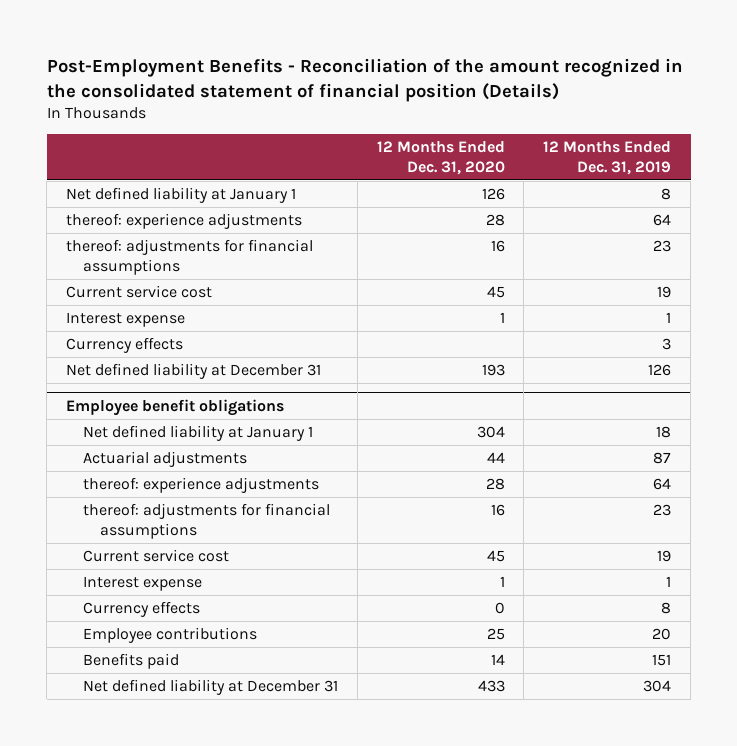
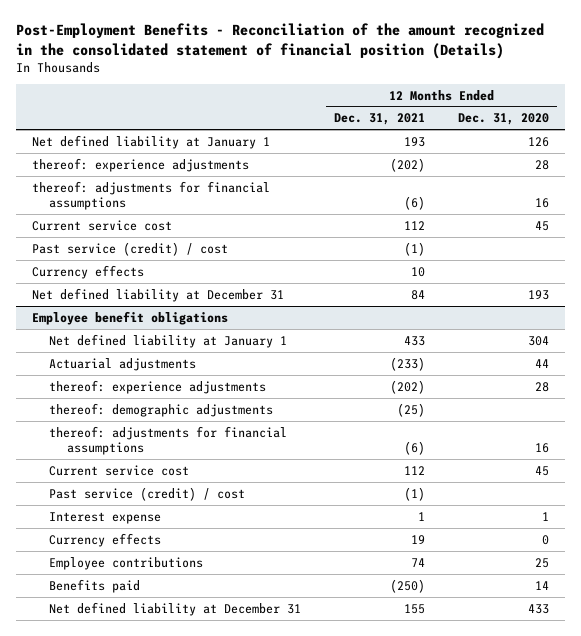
- | 12 Months Ended Dec. 31, 2020 | 12 Months Ended Dec. 31, 2019
+ | 12 Months Ended Dec. 31, 2021 | 12 Months Ended Dec. 31, 2020
- Interest expense | 1 | 1
+ Past service (credit) / cost | (1) |
@ Employee benefit obligations
+ thereof: demographic adjustments | (25) |
+ Past service (credit) / cost | (1) |

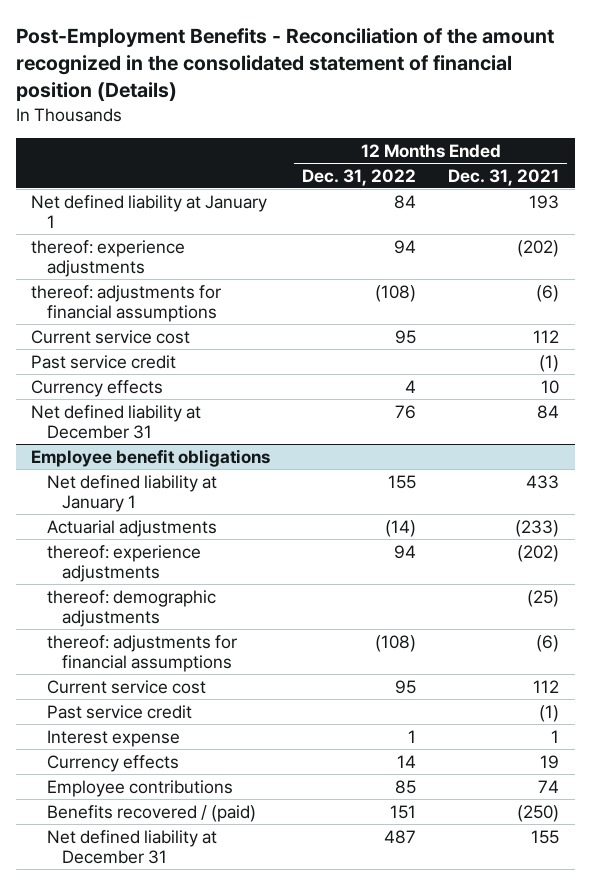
- | 12 Months Ended Dec. 31, 2021 | 12 Months Ended Dec. 31, 2020
+ | 12 Months Ended Dec. 31, 2022 | 12 Months Ended Dec. 31, 2021
- Past service (credit) / cost | (1) |
+ Past service credit | | (1)
@ Employee benefit obligations
- Past service (credit) / cost | (1) |
+ Past service credit | | (1)
- Benefits paid | (250) | 14
+ Benefits recovered / (paid) | 151 | (250)

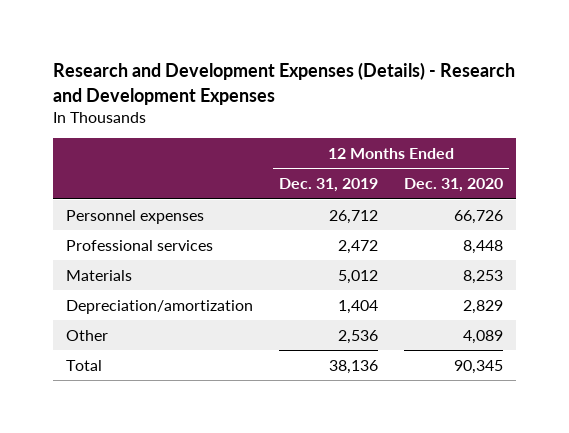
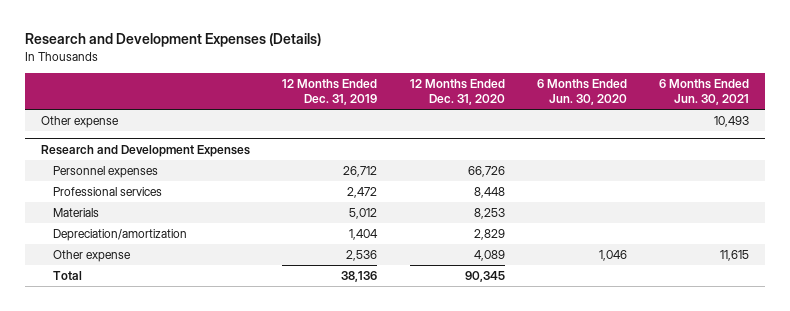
- Research and Development Expenses (Details) - Research and Development Expenses
+ Research and Development Expenses (Details)
- | 12 Months Ended Dec. 31, 2019 | 12 Months Ended Dec. 31, 2020
+ | 12 Months Ended Dec. 31, 2019 | 12 Months Ended Dec. 31, 2020 | 6 Months Ended Jun. 30, 2020 | 6 Months Ended Jun. 30, 2021
+ Other expense | | | | 10,493
+ Research and Development Expenses
- Other | 2,536 | 4,089
+ Other expense | 2,536 | 4,089 | 1,046 | 11,615

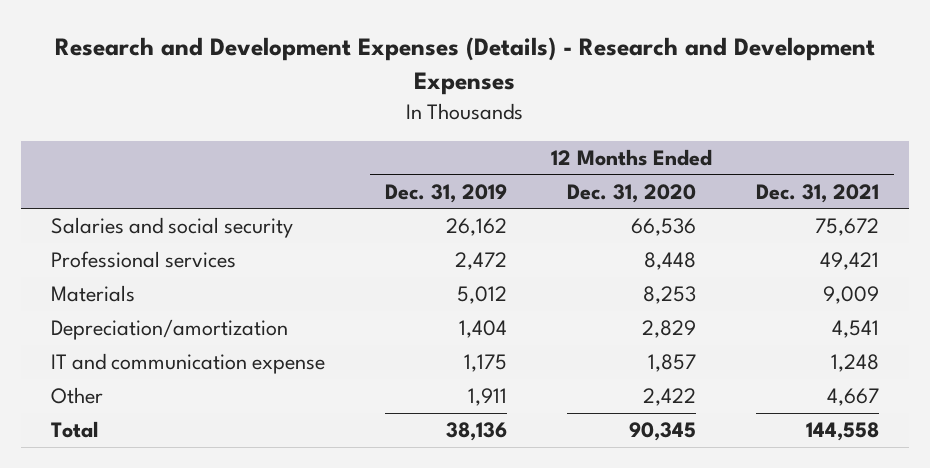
- Research and Development Expenses (Details)
+ Research and Development Expenses (Details) - Research and Development Expenses
- | 12 Months Ended Dec. 31, 2019 | 12 Months Ended Dec. 31, 2020 | 6 Months Ended Jun. 30, 2020 | 6 Months Ended Jun. 30, 2021
+ | 12 Months Ended Dec. 31, 2019 | 12 Months Ended Dec. 31, 2020 | 12 Months Ended Dec. 31, 2021
- Other expense | | | | 10,493
- Research and Development Expenses
- Personnel expenses | 26,712 | 66,726 | |
+ Salaries and social security | 26,162 | 66,536 | 75,672
- Other expense | 2,536 | 4,089 | 1,046 | 11,615
+ IT and communication expense | 1,175 | 1,857 | 1,248
+ Other | 1,911 | 2,422 | 4,667

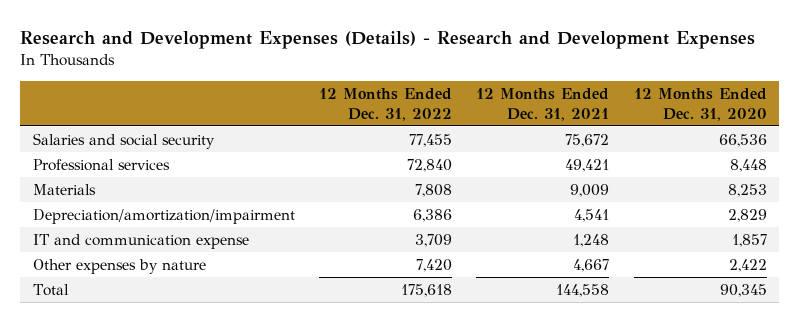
- | 12 Months Ended Dec. 31, 2019 | 12 Months Ended Dec. 31, 2020 | 12 Months Ended Dec. 31, 2021
+ | 12 Months Ended Dec. 31, 2022 | 12 Months Ended Dec. 31, 2021 | 12 Months Ended Dec. 31, 2020
- Depreciation/amortization | 1,404 | 2,829 | 4,541
+ Depreciation/amortization/impairment | 6,386 | 4,541 | 2,829
- Other | 1,911 | 2,422 | 4,667
+ Other expenses by nature | 7,420 | 4,667 | 2,422

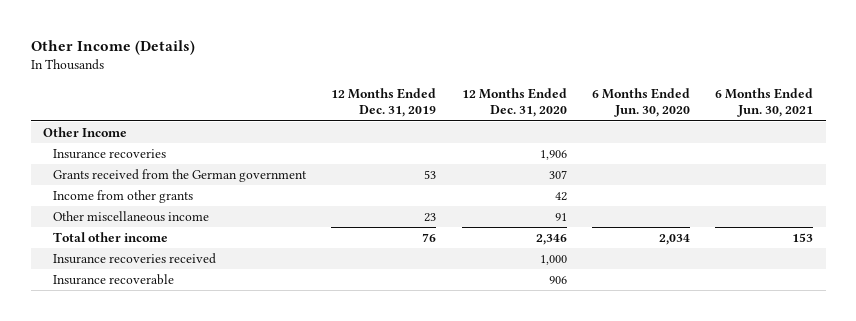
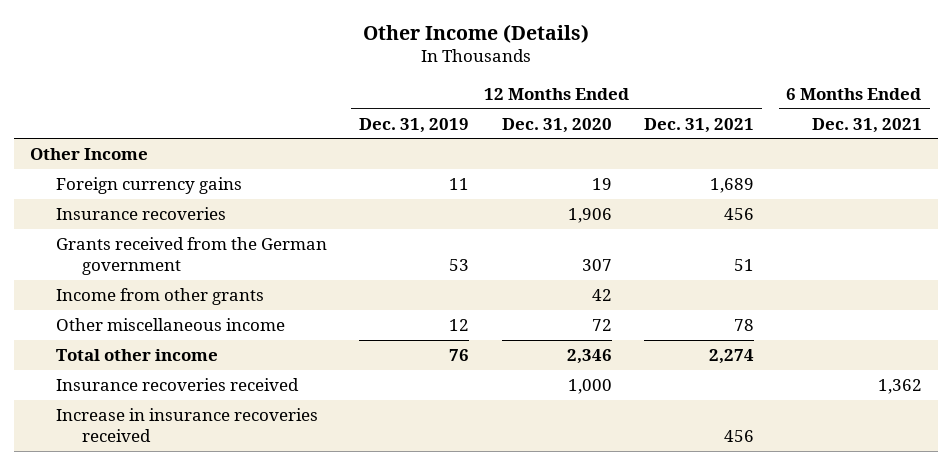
- | 12 Months Ended Dec. 31, 2019 | 12 Months Ended Dec. 31, 2020 | 6 Months Ended Jun. 30, 2020 | 6 Months Ended Jun. 30, 2021
+ | 12 Months Ended Dec. 31, 2019 | 12 Months Ended Dec. 31, 2020 | 12 Months Ended Dec. 31, 2021 | 6 Months Ended Dec. 31, 2021
+ Foreign currency gains | 11 | 19 | 1,689 |
- Other miscellaneous income | 23 | 91 | |
+ Other miscellaneous income | 12 | 72 | 78 |
- Insurance recoverable | | 906 | |
+ Increase in insurance recoveries received | | | 456 |

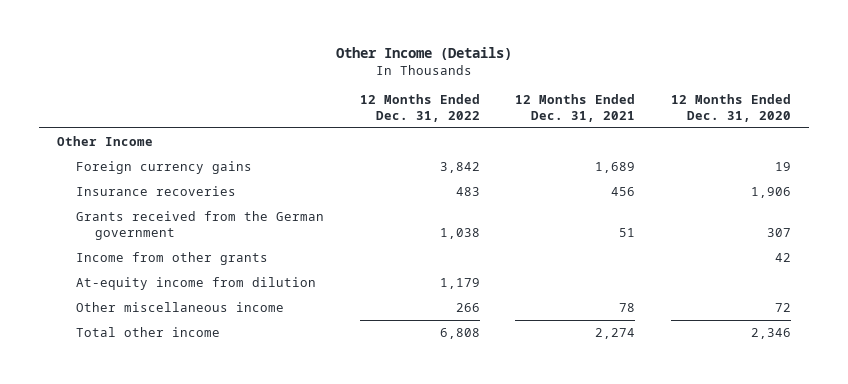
- | 12 Months Ended Dec. 31, 2019 | 12 Months Ended Dec. 31, 2020 | 12 Months Ended Dec. 31, 2021 | 6 Months Ended Dec. 31, 2021
+ | 12 Months Ended Dec. 31, 2022 | 12 Months Ended Dec. 31, 2021 | 12 Months Ended Dec. 31, 2020
+ At-equity income from dilution | 1,179 | |
- Insurance recoveries received | | 1,000 | | 1,362
- Increase in insurance recoveries received | | | 456 |

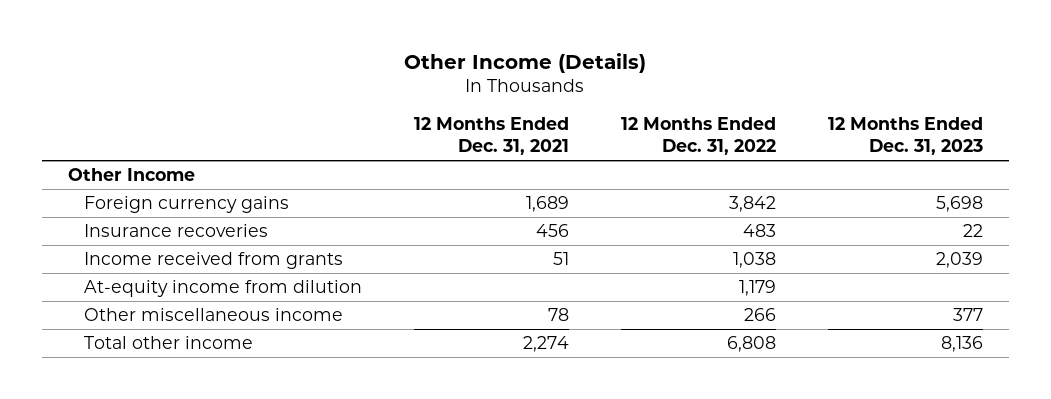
- | 12 Months Ended Dec. 31, 2022 | 12 Months Ended Dec. 31, 2021 | 12 Months Ended Dec. 31, 2020
+ | 12 Months Ended Dec. 31, 2021 | 12 Months Ended Dec. 31, 2022 | 12 Months Ended Dec. 31, 2023
- Grants received from the German government | 1,038 | 51 | 307
- Income from other grants | | | 42
+ Income received from grants | 51 | 1,038 | 2,039

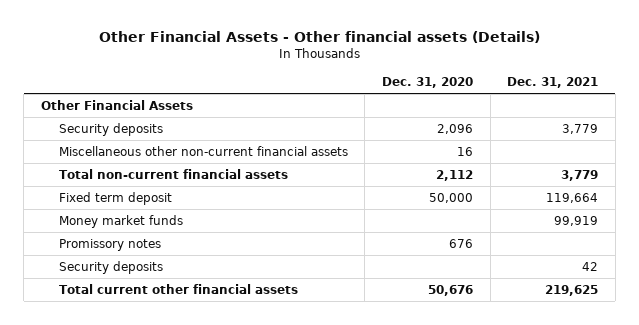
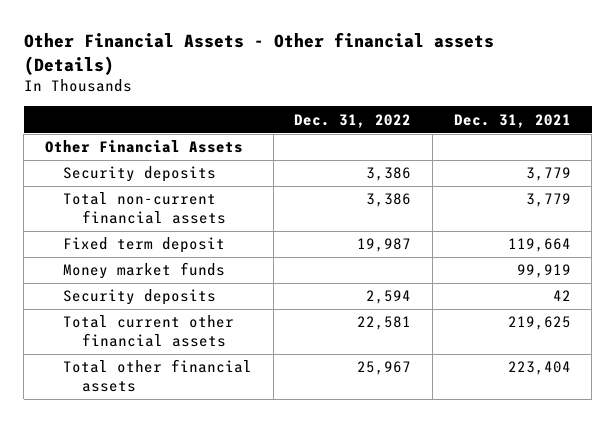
- | Dec. 31, 2020 | Dec. 31, 2021
+ | Dec. 31, 2022 | Dec. 31, 2021
- Miscellaneous other non-current financial assets | 16 |
- Promissory notes | 676 |
+ Total other financial assets | 25,967 | 223,404

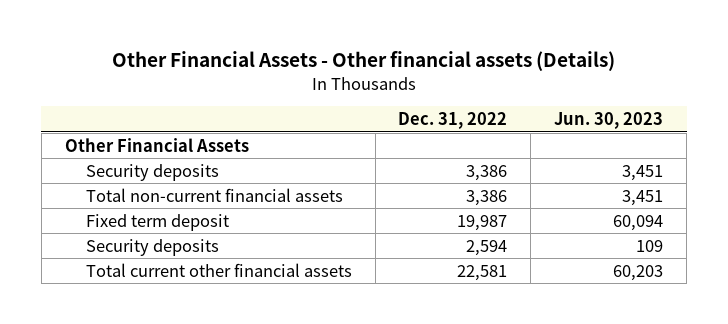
- | Dec. 31, 2022 | Dec. 31, 2021
+ | Dec. 31, 2022 | Jun. 30, 2023
- Money market funds | | 99,919
- Total other financial assets | 25,967 | 223,404

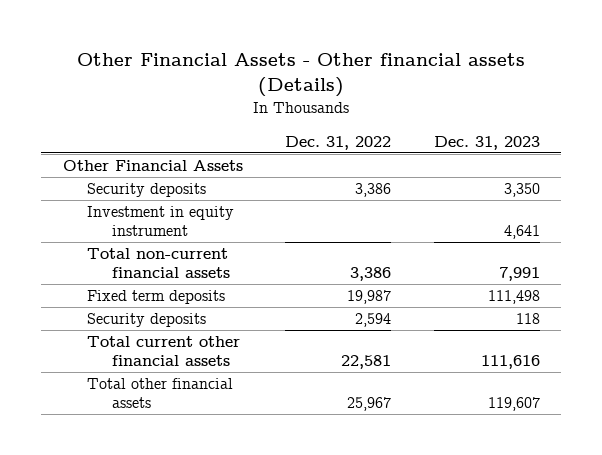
- | Dec. 31, 2022 | Jun. 30, 2023
+ | Dec. 31, 2022 | Dec. 31, 2023
+ Investment in equity instrument | | 4,641
- Fixed term deposit | 19,987 | 60,094
+ Fixed term deposits | 19,987 | 111,498
+ Total other financial assets | 25,967 | 119,607

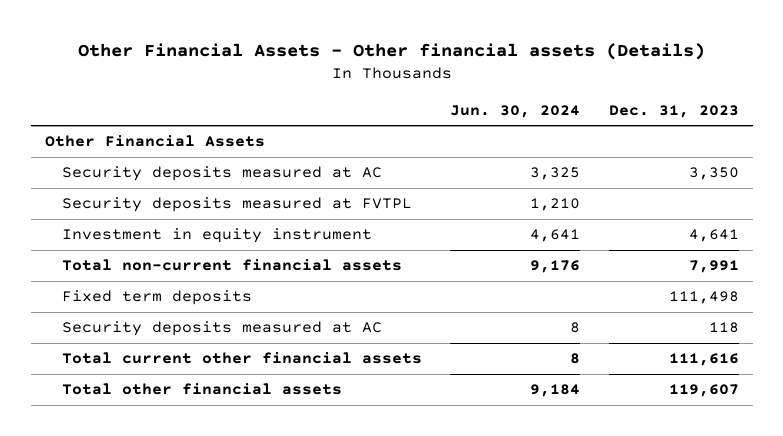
- | Dec. 31, 2022 | Dec. 31, 2023
+ | Jun. 30, 2024 | Dec. 31, 2023
- Security deposits | 3,386 | 3,350
+ Security deposits measured at AC | 3,325 | 3,350
+ Security deposits measured at FVTPL | 1,210 |
- Security deposits | 2,594 | 118
+ Security deposits measured at AC | 8 | 118

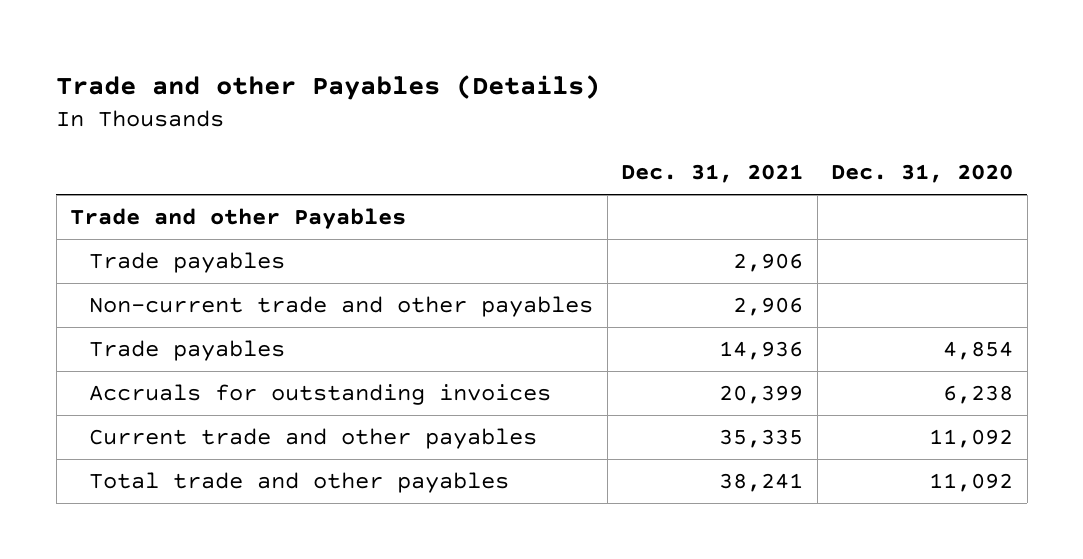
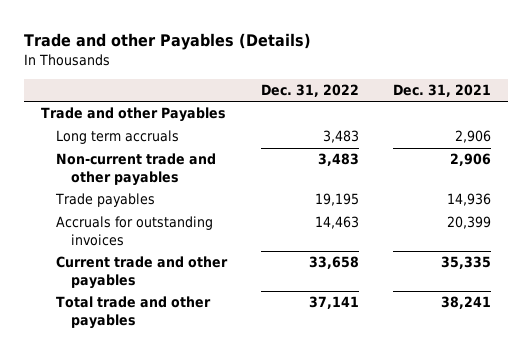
- | Dec. 31, 2021 | Dec. 31, 2020
+ | Dec. 31, 2022 | Dec. 31, 2021
- Trade payables | 2,906 |
+ Long term accruals | 3,483 | 2,906

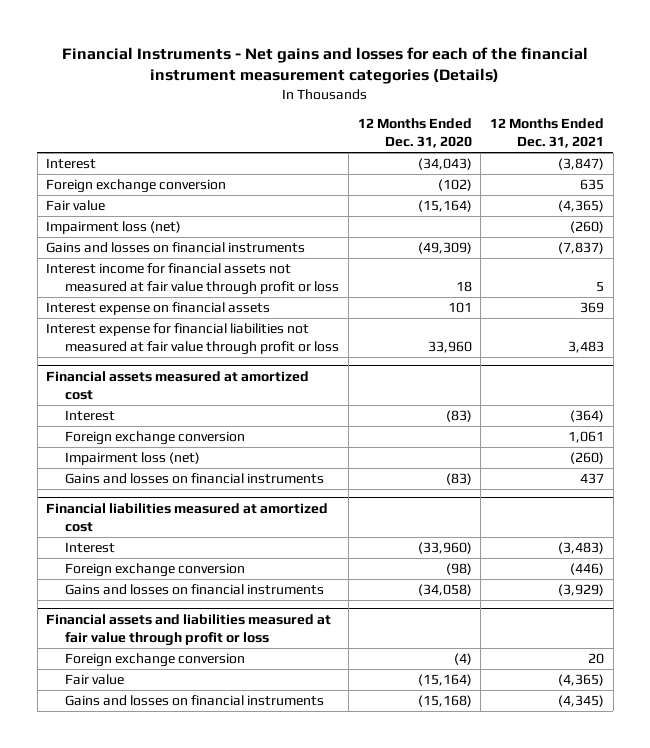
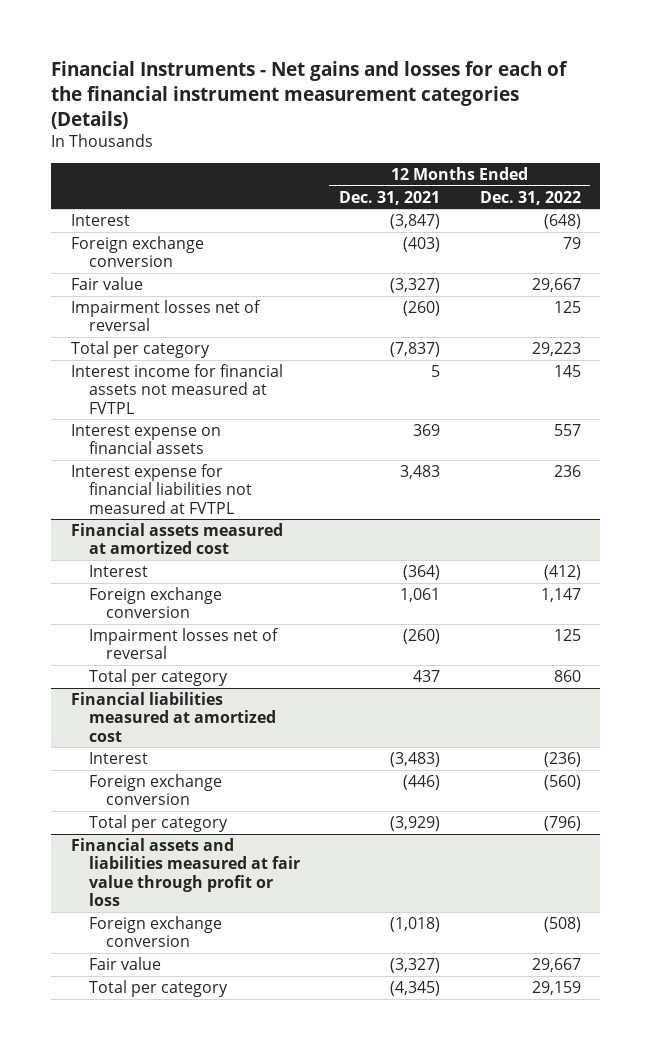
- | 12 Months Ended Dec. 31, 2020 | 12 Months Ended Dec. 31, 2021
+ | 12 Months Ended Dec. 31, 2021 | 12 Months Ended Dec. 31, 2022
- Foreign exchange conversion | (102) | 635
- Fair value | (15,164) | (4,365)
- Impairment loss (net) | | (260)
- Gains and losses on financial instruments | (49,309) | (7,837)
- Interest income for financial assets not measured at fair value through profit or loss | 18 | 5
+ Foreign exchange conversion | (403) | 79
+ Fair value | (3,327) | 29,667
+ Impairment losses net of reversal | (260) | 125
+ Total per category | (7,837) | 29,223
+ Interest income for financial assets not measured at FVTPL | 5 | 145
- Interest expense for financial liabilities not measured at fair value through profit or loss | 33,960 | 3,483
+ Interest expense for financial liabilities not measured at FVTPL | 3,483 | 236
@ Financial assets measured at amortized cost
- Impairment loss (net) | | (260)
- Gains and losses on financial instruments | (83) | 437
+ Impairment losses net of reversal | (260) | 125
+ Total per category | 437 | 860
@ Financial liabilities measured at amortized cost
- Gains and losses on financial instruments | (34,058) | (3,929)
+ Total per category | (3,929) | (796)
@ Financial assets and liabilities measured at fair value through profit or loss
- Foreign exchange conversion | (4) | 20
- Fair value | (15,164) | (4,365)
- Gains and losses on financial instruments | (15,168) | (4,345)
+ Foreign exchange conversion | (1,018) | (508)
+ Fair value | (3,327) | 29,667
+ Total per category | (4,345) | 29,159

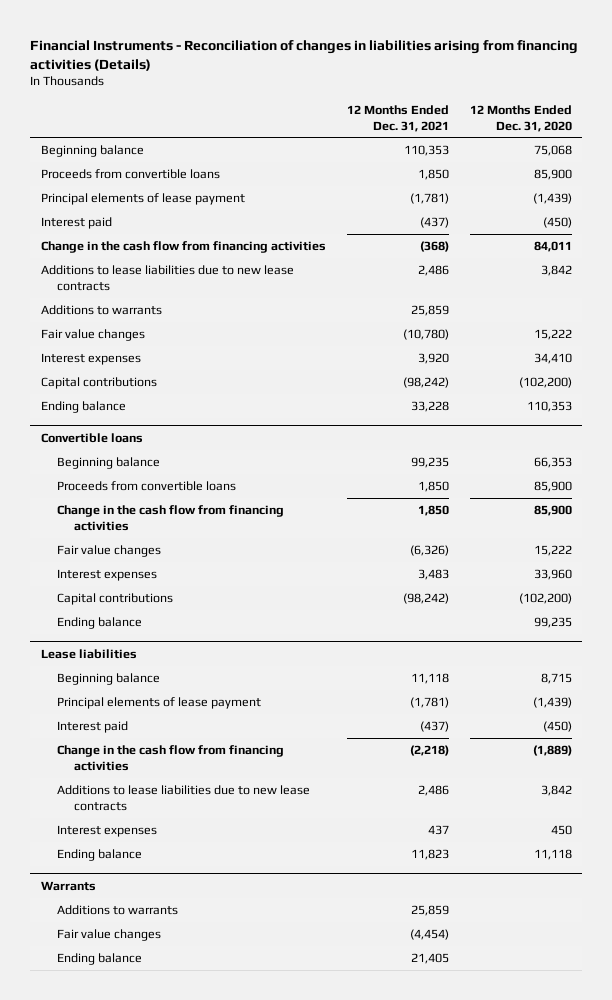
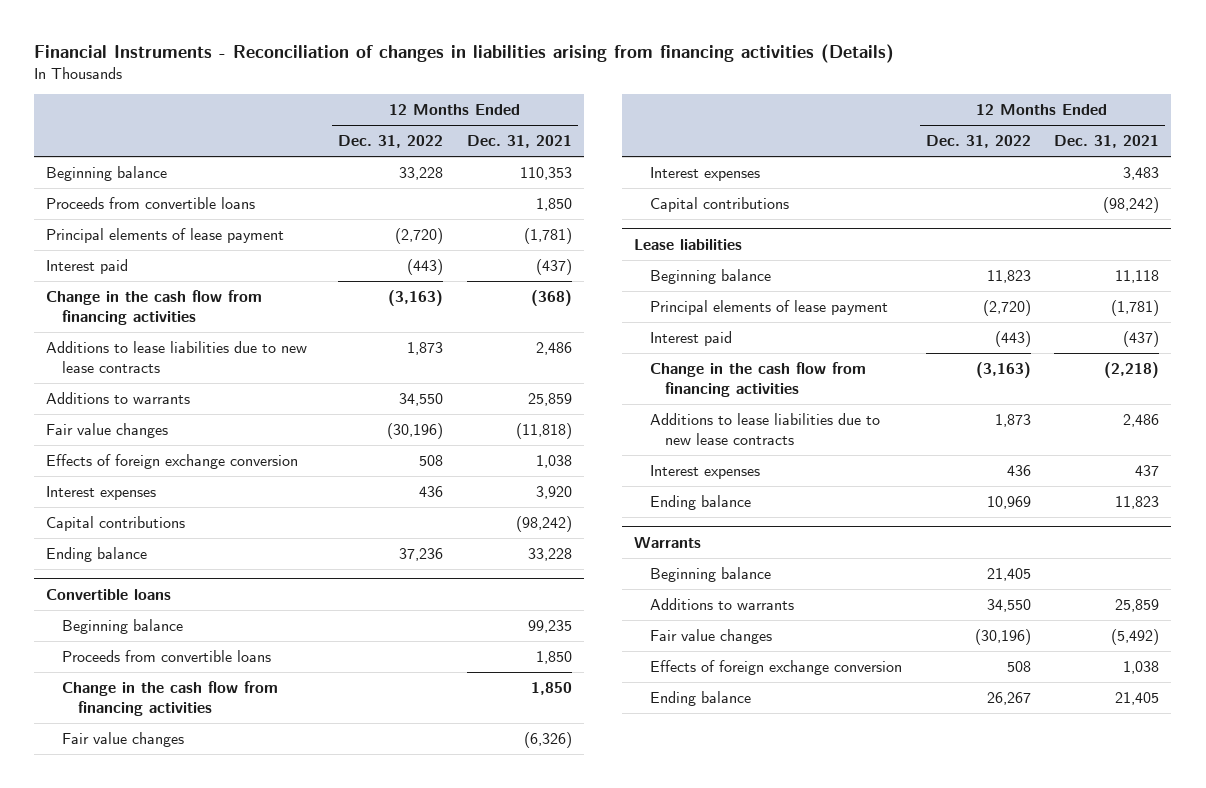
- | 12 Months Ended Dec. 31, 2021 | 12 Months Ended Dec. 31, 2020
+ | 12 Months Ended Dec. 31, 2022 | 12 Months Ended Dec. 31, 2021
- Fair value changes | (10,780) | 15,222
+ Fair value changes | (30,196) | (11,818)
+ Effects of foreign exchange conversion | 508 | 1,038
@ Convertible loans
- Ending balance | | 99,235
@ Warrants
+ Beginning balance | 21,405 |
- Fair value changes | (4,454) |
+ Fair value changes | (30,196) | (5,492)
+ Effects of foreign exchange conversion | 508 | 1,038

